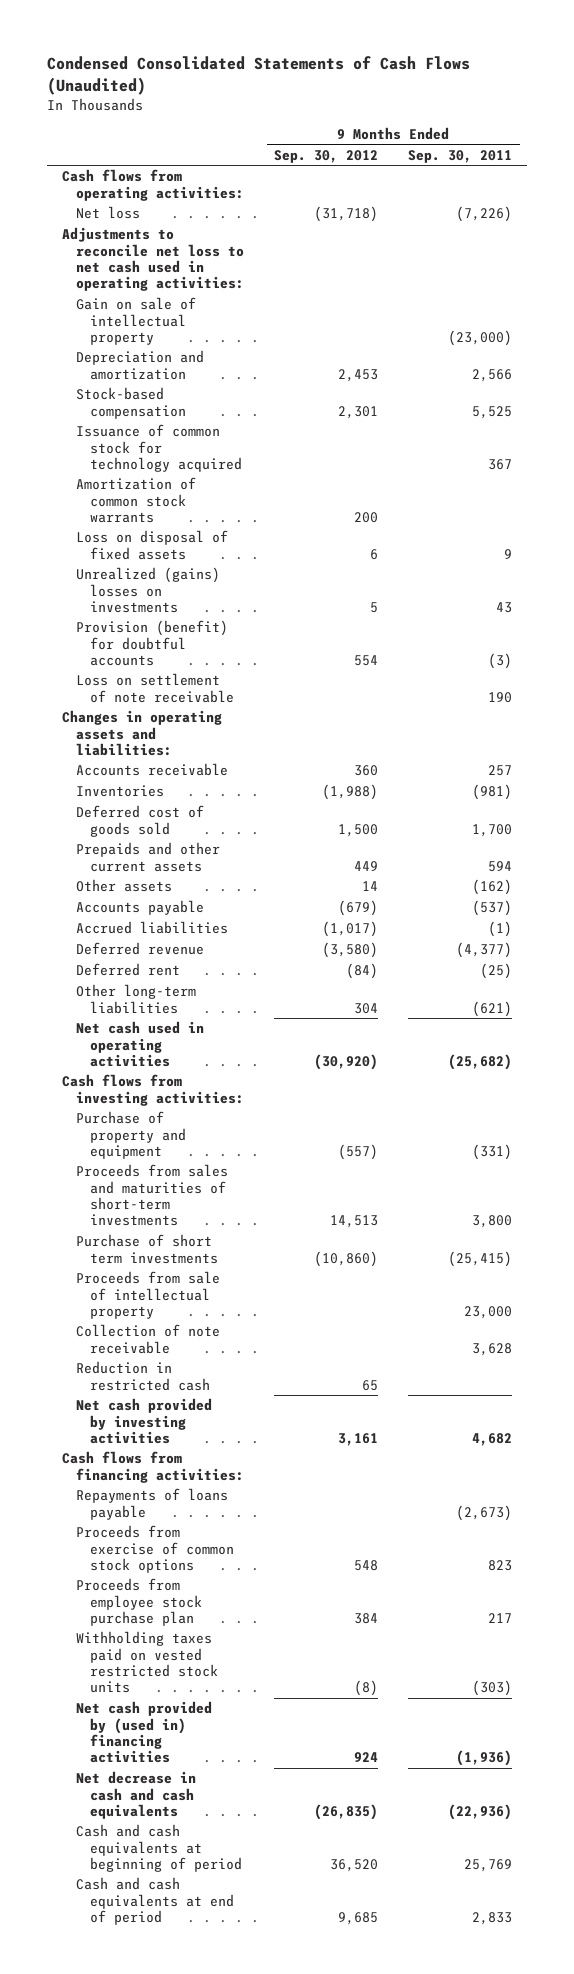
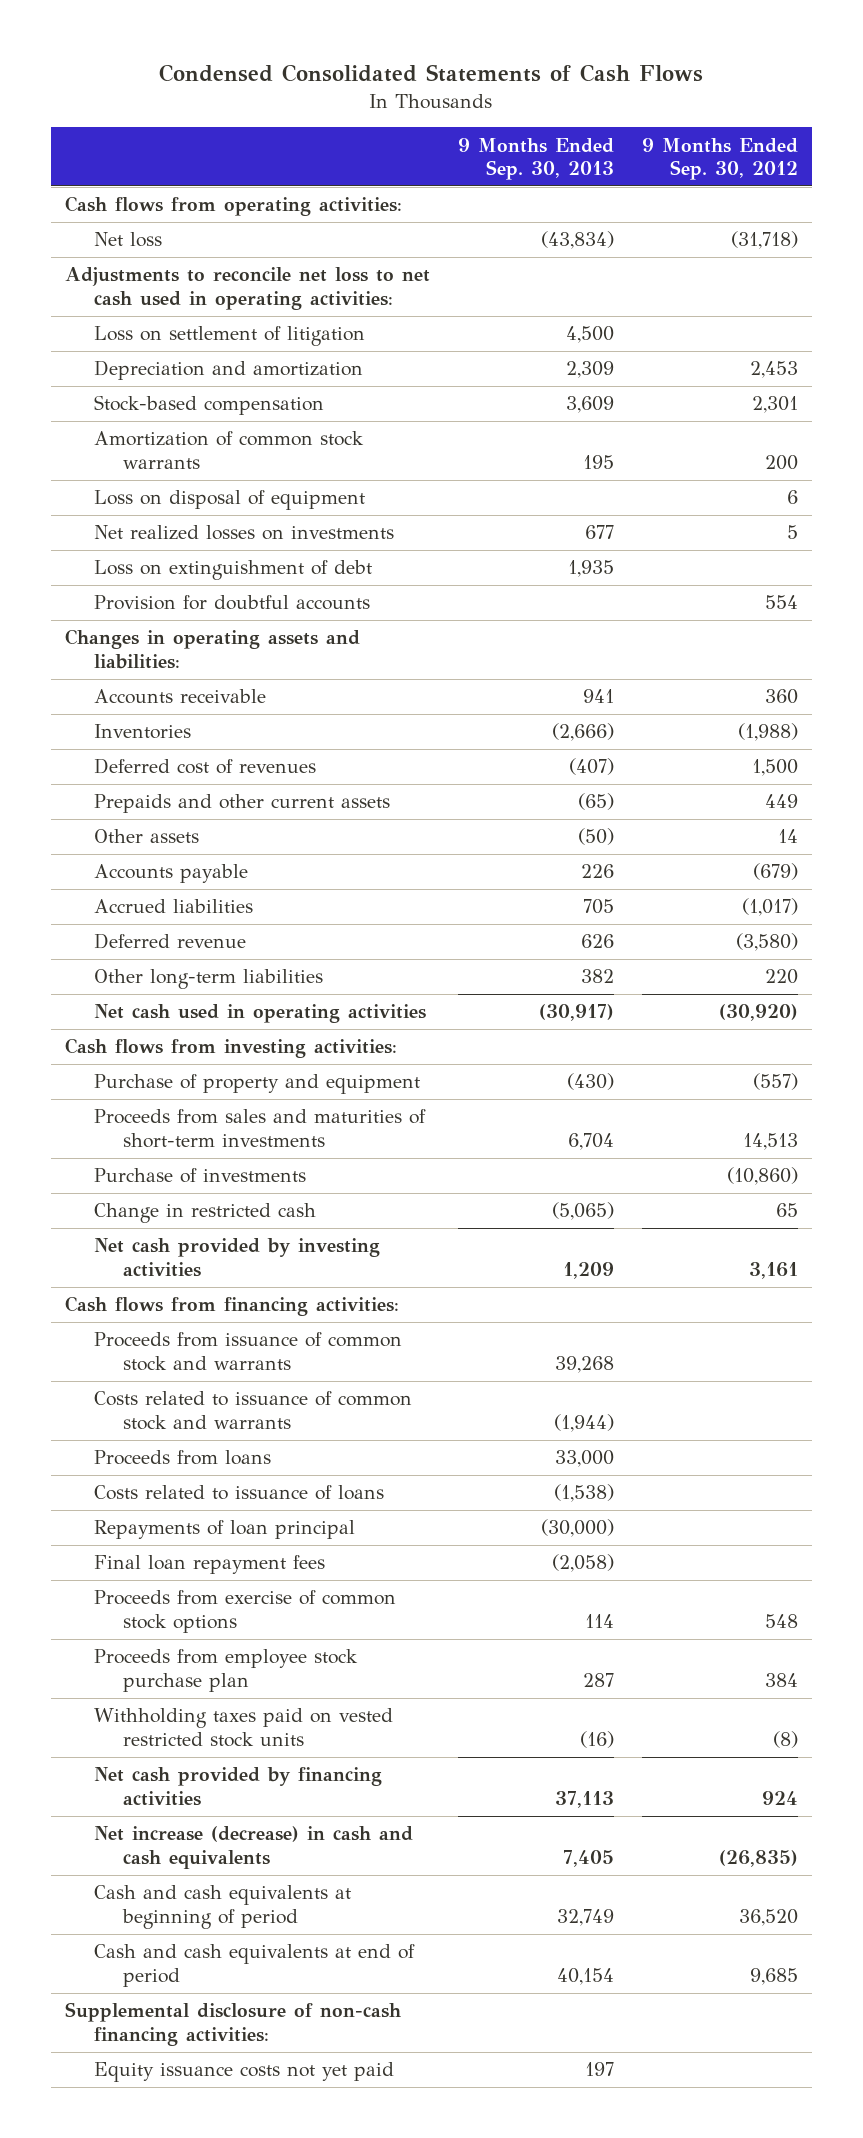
- Condensed Consolidated Statements of Cash Flows (Unaudited)
+ Condensed Consolidated Statements of Cash Flows
- | 9 Months Ended Sep. 30, 2012 | 9 Months Ended Sep. 30, 2011
+ | 9 Months Ended Sep. 30, 2013 | 9 Months Ended Sep. 30, 2012
- Gain on sale of intellectual property | | (23,000)
+ Loss on settlement of litigation | 4,500 |
- Issuance of common stock for technology acquired | | 367
- Loss on disposal of fixed assets | 6 | 9
- Unrealized (gains) losses on investments | 5 | 43
- Provision (benefit) for doubtful accounts | 554 | (3)
- Loss on settlement of note receivable | | 190
+ Loss on disposal of equipment | | 6
+ Net realized losses on investments | 677 | 5
+ Loss on extinguishment of debt | 1,935 |
+ Provision for doubtful accounts | | 554
- Deferred cost of goods sold | 1,500 | 1,700
+ Deferred cost of revenues | (407) | 1,500
- Deferred rent | (84) | (25)
- Other long-term liabilities | 304 | (621)
+ Other long-term liabilities | 382 | 220
- Purchase of short term investments | (10,860) | (25,415)
- Proceeds from sale of intellectual property | | 23,000
- Collection of note receivable | | 3,628
- Reduction in restricted cash | 65 |
+ Purchase of investments | | (10,860)
+ Change in restricted cash | (5,065) | 65
- Repayments of loans payable | | (2,673)
+ Proceeds from issuance of common stock and warrants | 39,268 |
+ Costs related to issuance of common stock and warrants | (1,944) |
+ Proceeds from loans | 33,000 |
+ Costs related to issuance of loans | (1,538) |
+ Repayments of loan principal | (30,000) |
+ Final loan repayment fees | (2,058) |
- Net cash provided by (used in) financing activities | 924 | (1,936)
- Net decrease in cash and cash equivalents | (26,835) | (22,936)
+ Net cash provided by financing activities | 37,113 | 924
+ Net increase (decrease) in cash and cash equivalents | 7,405 | (26,835)
+ Supplemental disclosure of non-cash financing activities:
+ Equity issuance costs not yet paid | 197 |

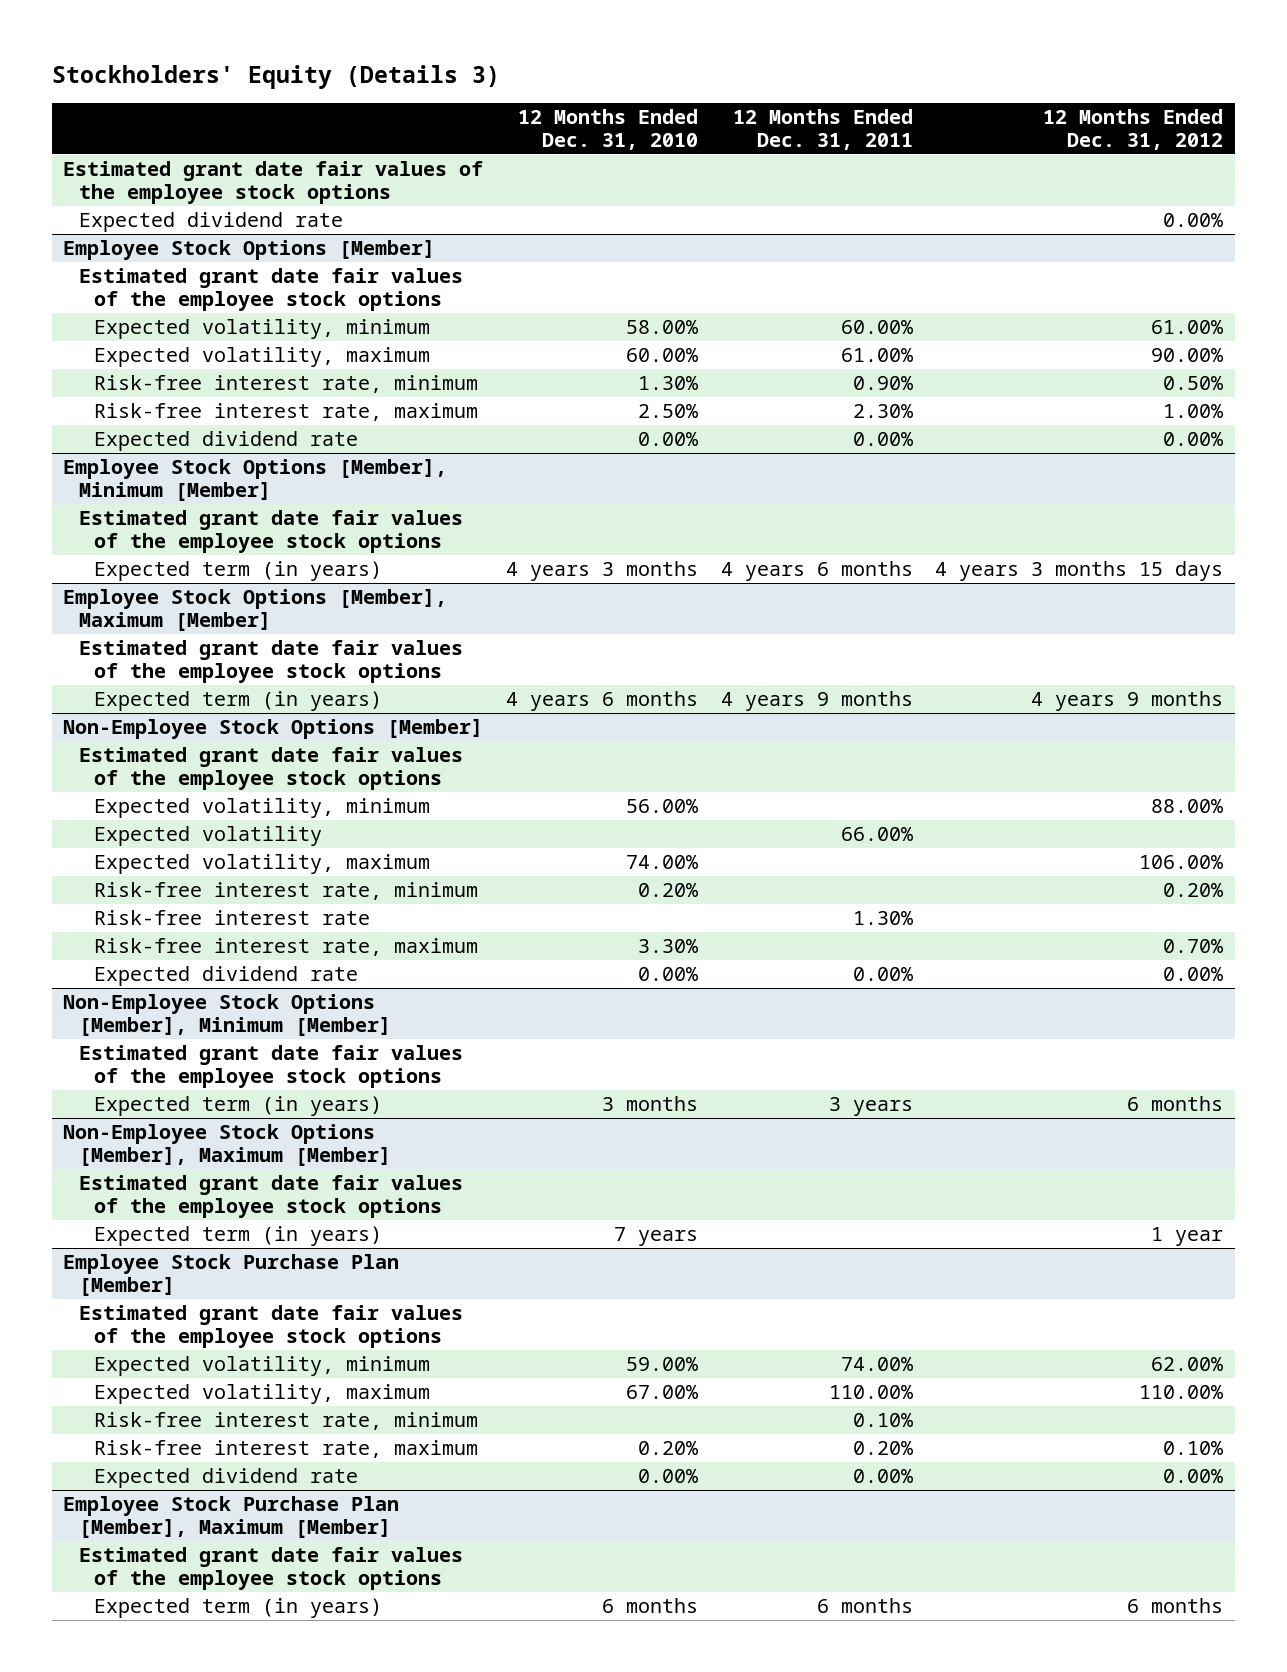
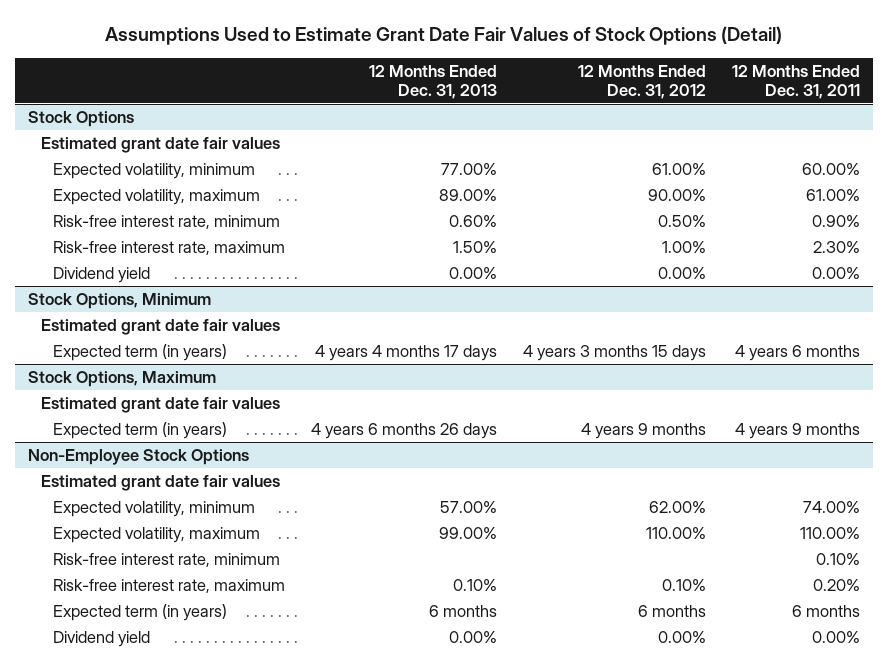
- Stockholders' Equity (Details 3)
+ Assumptions Used to Estimate Grant Date Fair Values of Stock Options (Detail)
- | 12 Months Ended Dec. 31, 2010 | 12 Months Ended Dec. 31, 2011 | 12 Months Ended Dec. 31, 2012
+ | 12 Months Ended Dec. 31, 2013 | 12 Months Ended Dec. 31, 2012 | 12 Months Ended Dec. 31, 2011
- Estimated grant date fair values of the employee stock options
- Expected dividend rate | | | 0.00%
- Employee Stock Options [Member]
- Estimated grant date fair values of the employee stock options
+ Stock Options
+ Estimated grant date fair values
- Expected dividend rate | 0.00% | 0.00% | 0.00%
- Employee Stock Options [Member], Minimum [Member]
- Estimated grant date fair values of the employee stock options
+ Dividend yield | 0.00% | 0.00% | 0.00%
+ Stock Options, Minimum
+ Estimated grant date fair values
- Employee Stock Options [Member], Maximum [Member]
- Estimated grant date fair values of the employee stock options
+ Stock Options, Maximum
+ Estimated grant date fair values
- Non-Employee Stock Options [Member]
- Estimated grant date fair values of the employee stock options
- Expected volatility, minimum | 56.00% | | 88.00%
- Expected volatility | | 66.00% |
- Expected volatility, maximum | 74.00% | | 106.00%
- Risk-free interest rate, minimum | 0.20% | | 0.20%
- Risk-free interest rate | | 1.30% |
- Risk-free interest rate, maximum | 3.30% | | 0.70%
- Expected dividend rate | 0.00% | 0.00% | 0.00%
- Non-Employee Stock Options [Member], Minimum [Member]
- Estimated grant date fair values of the employee stock options
- Expected term (in years) | 3 months | 3 years | 6 months
- Non-Employee Stock Options [Member], Maximum [Member]
- Estimated grant date fair values of the employee stock options
- Expected term (in years) | 7 years | | 1 year
- Employee Stock Purchase Plan [Member]
- Estimated grant date fair values of the employee stock options
+ Non-Employee Stock Options
+ Estimated grant date fair values
- Expected dividend rate | 0.00% | 0.00% | 0.00%
- Employee Stock Purchase Plan [Member], Maximum [Member]
- Estimated grant date fair values of the employee stock options
+ Dividend yield | 0.00% | 0.00% | 0.00%

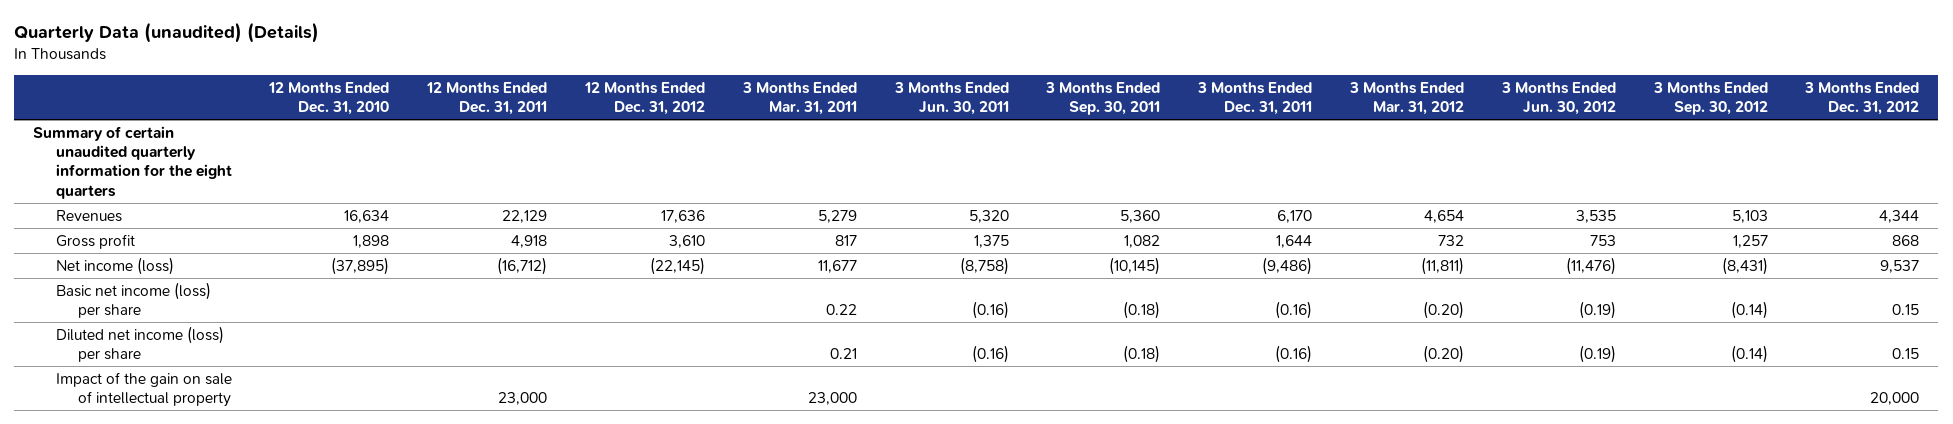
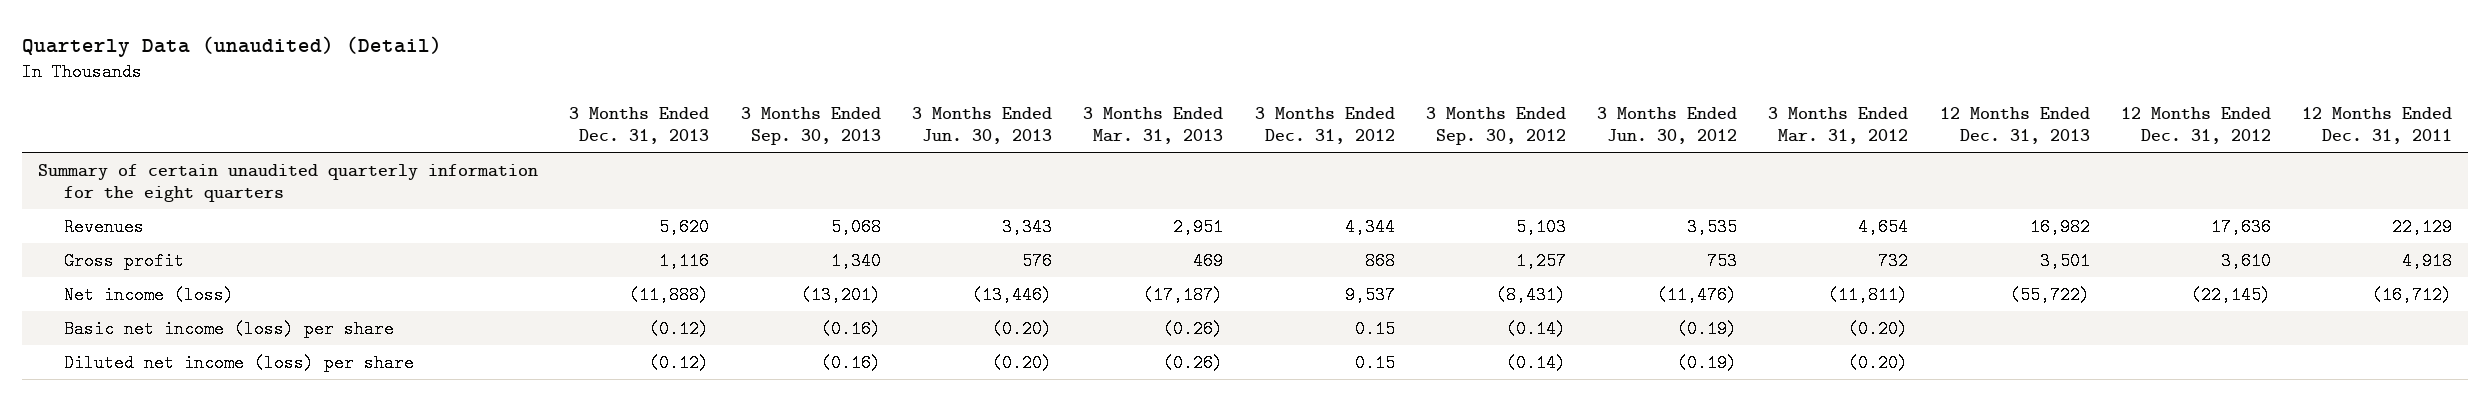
- Quarterly Data (unaudited) (Details)
+ Quarterly Data (unaudited) (Detail)
- | 12 Months Ended Dec. 31, 2010 | 12 Months Ended Dec. 31, 2011 | 12 Months Ended Dec. 31, 2012 | 3 Months Ended Mar. 31, 2011 | 3 Months Ended Jun. 30, 2011 | 3 Months Ended Sep. 30, 2011 | 3 Months Ended Dec. 31, 2011 | 3 Months Ended Mar. 31, 2012 | 3 Months Ended Jun. 30, 2012 | 3 Months Ended Sep. 30, 2012 | 3 Months Ended Dec. 31, 2012
+ | 3 Months Ended Dec. 31, 2013 | 3 Months Ended Sep. 30, 2013 | 3 Months Ended Jun. 30, 2013 | 3 Months Ended Mar. 31, 2013 | 3 Months Ended Dec. 31, 2012 | 3 Months Ended Sep. 30, 2012 | 3 Months Ended Jun. 30, 2012 | 3 Months Ended Mar. 31, 2012 | 12 Months Ended Dec. 31, 2013 | 12 Months Ended Dec. 31, 2012 | 12 Months Ended Dec. 31, 2011
- Impact of the gain on sale of intellectual property | | 23,000 | | 23,000 | | | | | | | 20,000

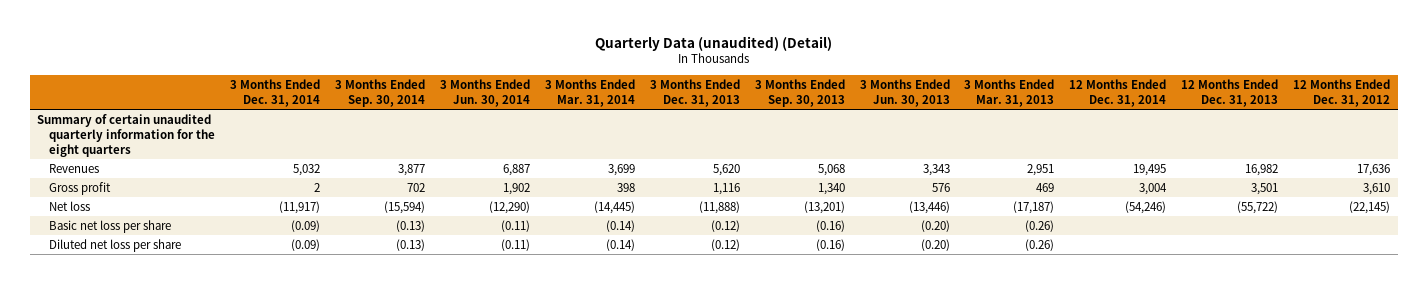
- | 3 Months Ended Dec. 31, 2013 | 3 Months Ended Sep. 30, 2013 | 3 Months Ended Jun. 30, 2013 | 3 Months Ended Mar. 31, 2013 | 3 Months Ended Dec. 31, 2012 | 3 Months Ended Sep. 30, 2012 | 3 Months Ended Jun. 30, 2012 | 3 Months Ended Mar. 31, 2012 | 12 Months Ended Dec. 31, 2013 | 12 Months Ended Dec. 31, 2012 | 12 Months Ended Dec. 31, 2011
+ | 3 Months Ended Dec. 31, 2014 | 3 Months Ended Sep. 30, 2014 | 3 Months Ended Jun. 30, 2014 | 3 Months Ended Mar. 31, 2014 | 3 Months Ended Dec. 31, 2013 | 3 Months Ended Sep. 30, 2013 | 3 Months Ended Jun. 30, 2013 | 3 Months Ended Mar. 31, 2013 | 12 Months Ended Dec. 31, 2014 | 12 Months Ended Dec. 31, 2013 | 12 Months Ended Dec. 31, 2012
- Net income (loss) | (11,888) | (13,201) | (13,446) | (17,187) | 9,537 | (8,431) | (11,476) | (11,811) | (55,722) | (22,145) | (16,712)
- Basic net income (loss) per share | (0.12) | (0.16) | (0.20) | (0.26) | 0.15 | (0.14) | (0.19) | (0.20) | | |
- Diluted net income (loss) per share | (0.12) | (0.16) | (0.20) | (0.26) | 0.15 | (0.14) | (0.19) | (0.20) | | |
+ Net loss | (11,917) | (15,594) | (12,290) | (14,445) | (11,888) | (13,201) | (13,446) | (17,187) | (54,246) | (55,722) | (22,145)
+ Basic net loss per share | (0.09) | (0.13) | (0.11) | (0.14) | (0.12) | (0.16) | (0.20) | (0.26) | | |
+ Diluted net loss per share | (0.09) | (0.13) | (0.11) | (0.14) | (0.12) | (0.16) | (0.20) | (0.26) | | |

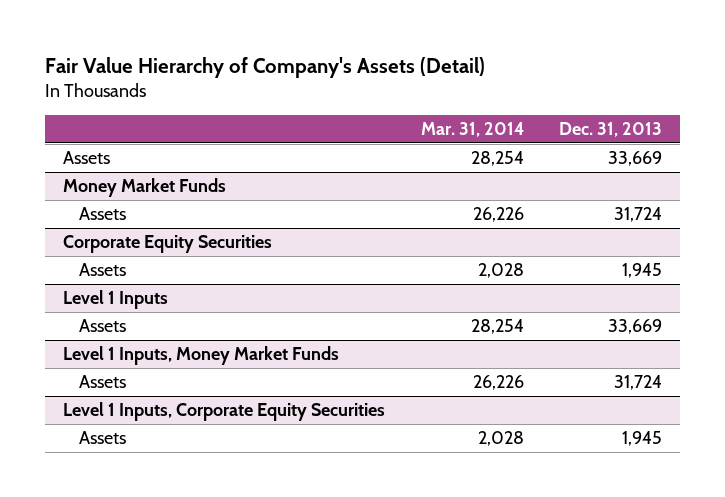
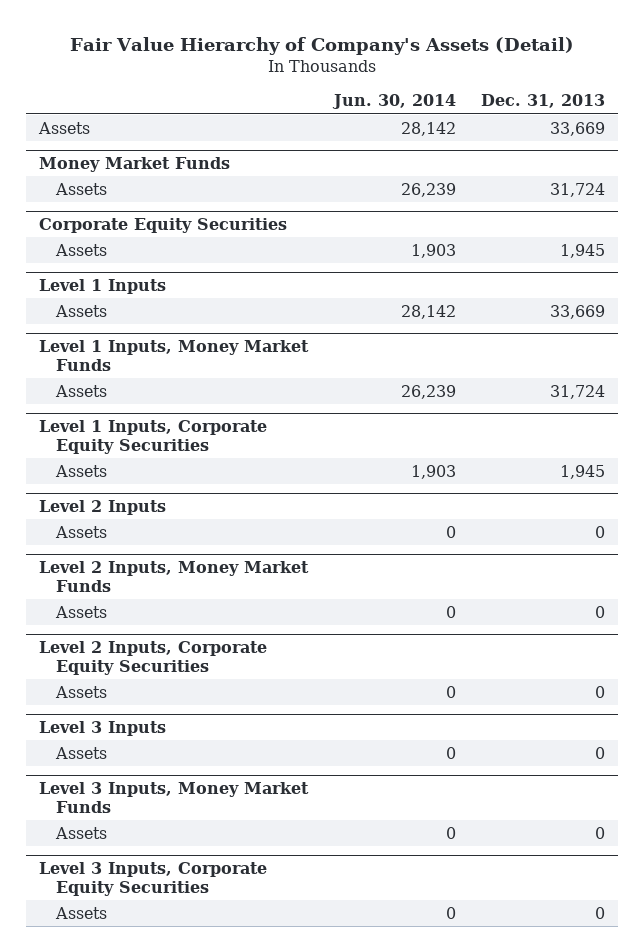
- | Mar. 31, 2014 | Dec. 31, 2013
+ | Jun. 30, 2014 | Dec. 31, 2013
+ Level 2 Inputs
+ Assets | 0 | 0
+ Level 2 Inputs, Money Market Funds
+ Assets | 0 | 0
+ Level 2 Inputs, Corporate Equity Securities
+ Assets | 0 | 0
+ Level 3 Inputs
+ Assets | 0 | 0
+ Level 3 Inputs, Money Market Funds
+ Assets | 0 | 0
+ Level 3 Inputs, Corporate Equity Securities
+ Assets | 0 | 0

